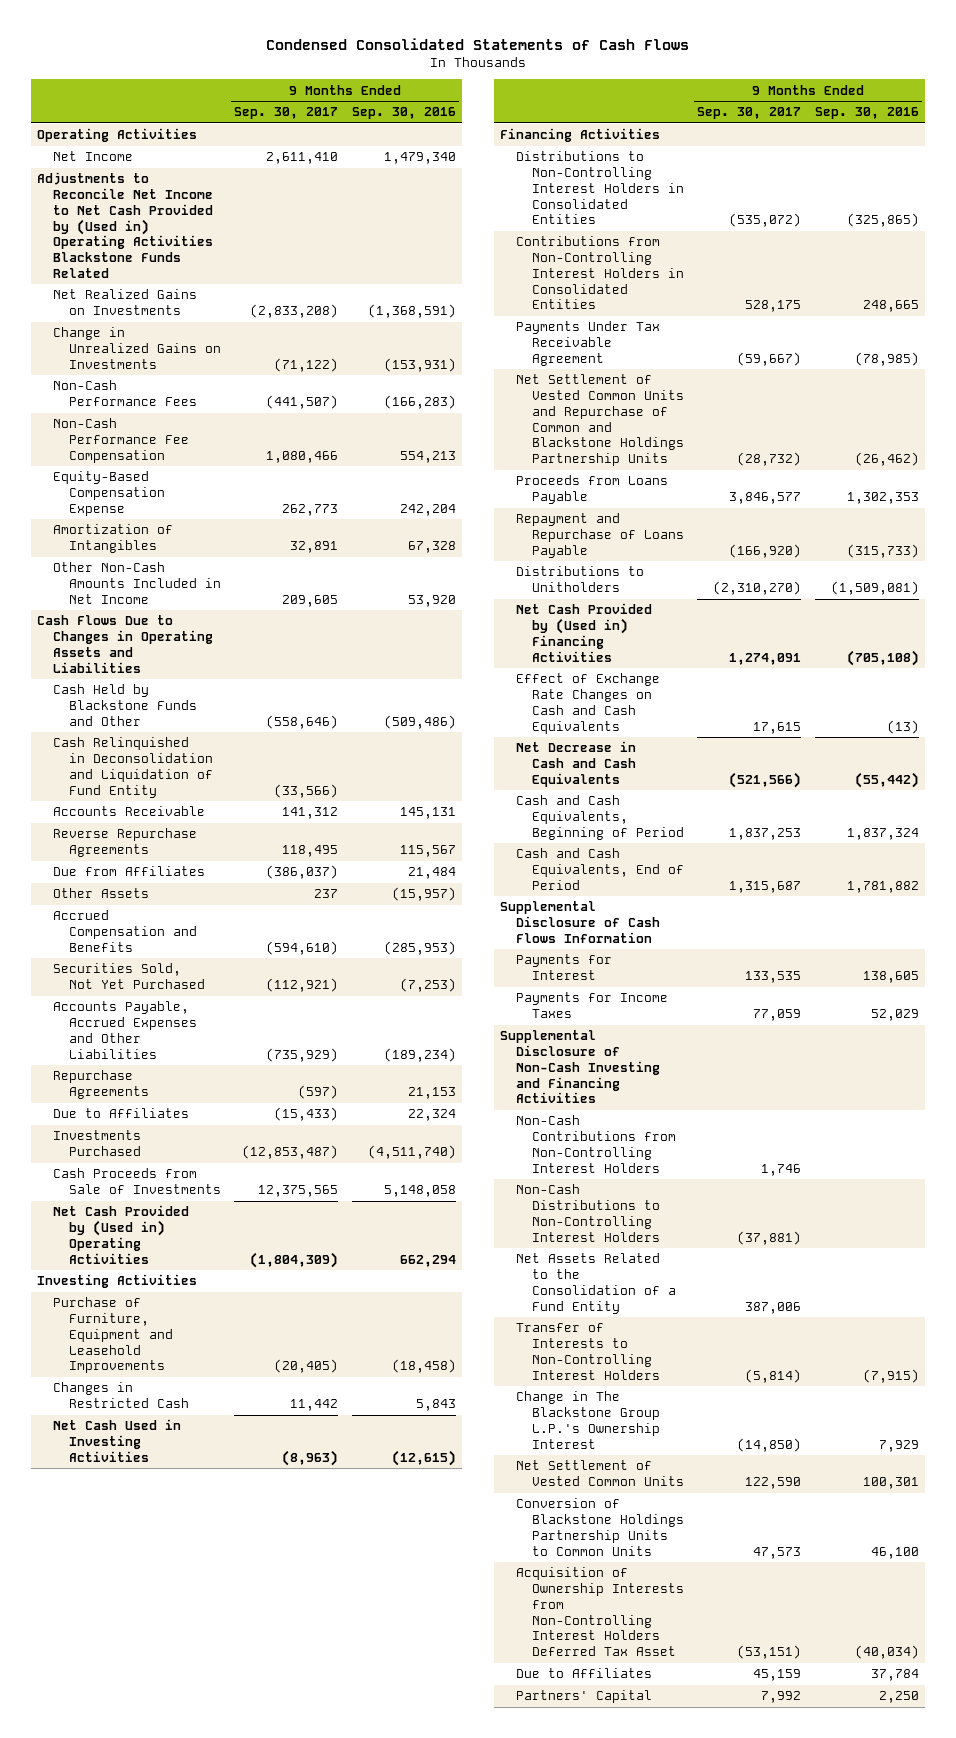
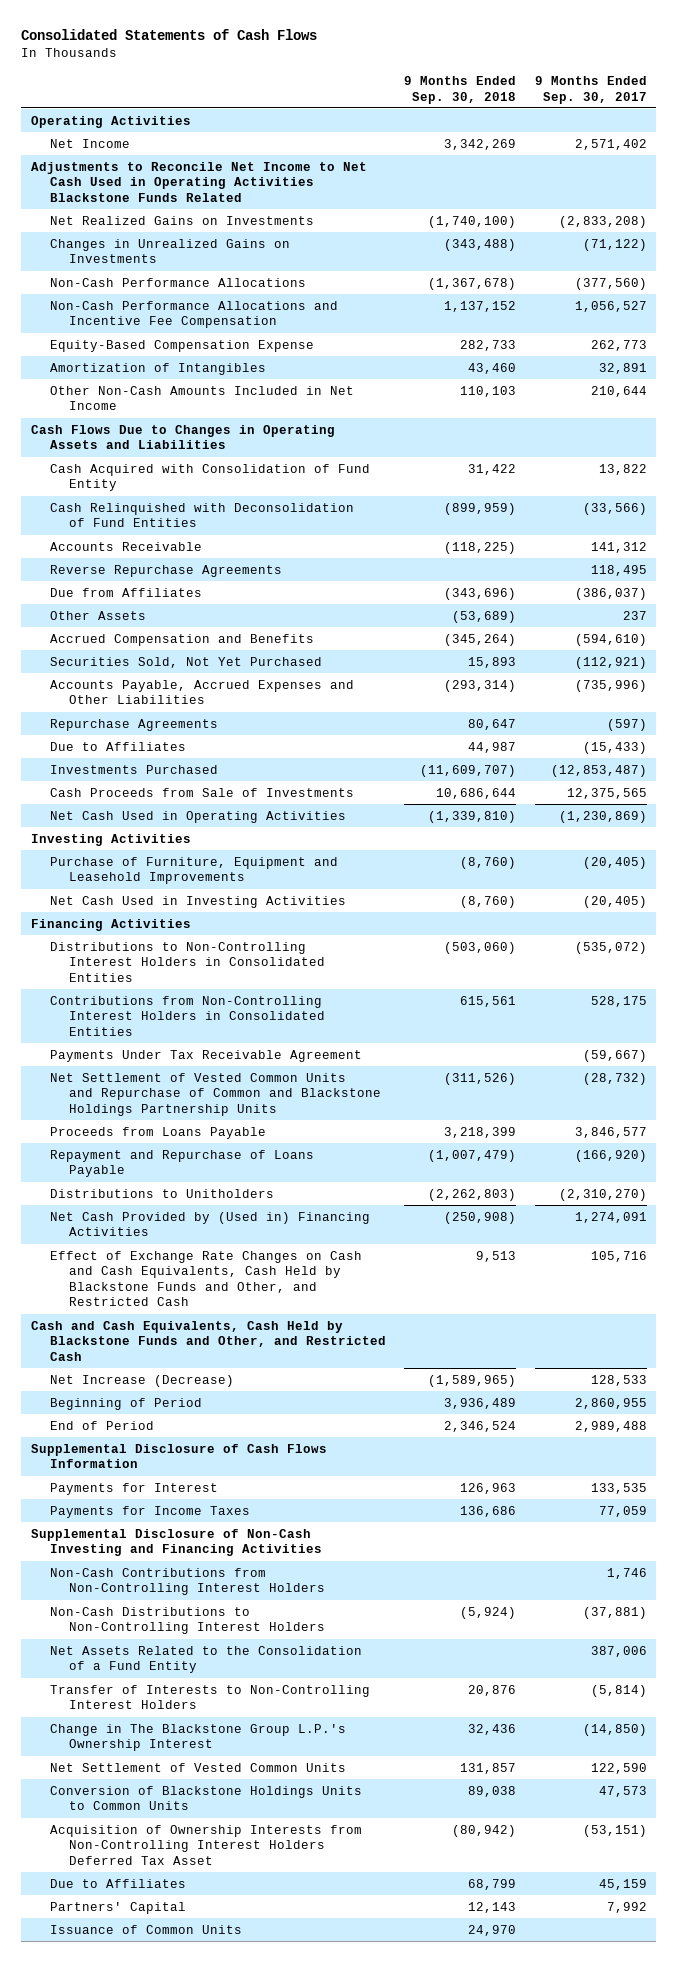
- Condensed Consolidated Statements of Cash Flows
+ Consolidated Statements of Cash Flows
- | 9 Months Ended Sep. 30, 2017 | 9 Months Ended Sep. 30, 2016
+ | 9 Months Ended Sep. 30, 2018 | 9 Months Ended Sep. 30, 2017
- Net Income | 2,611,410 | 1,479,340
- Adjustments to Reconcile Net Income to Net Cash Provided by (Used in) Operating Activities Blackstone Funds Related
+ Net Income | 3,342,269 | 2,571,402
+ Adjustments to Reconcile Net Income to Net Cash Used in Operating Activities Blackstone Funds Related
- Change in Unrealized Gains on Investments | (71,122) | (153,931)
- Non-Cash Performance Fees | (441,507) | (166,283)
- Non-Cash Performance Fee Compensation | 1,080,466 | 554,213
+ Changes in Unrealized Gains on Investments | (343,488) | (71,122)
+ Non-Cash Performance Allocations | (1,367,678) | (377,560)
+ Non-Cash Performance Allocations and Incentive Fee Compensation | 1,137,152 | 1,056,527
- Other Non-Cash Amounts Included in Net Income | 209,605 | 53,920
+ Other Non-Cash Amounts Included in Net Income | 110,103 | 210,644
- Cash Held by Blackstone Funds and Other | (558,646) | (509,486)
- Cash Relinquished in Deconsolidation and Liquidation of Fund Entity | (33,566) |
+ Cash Acquired with Consolidation of Fund Entity | 31,422 | 13,822
+ Cash Relinquished with Deconsolidation of Fund Entities | (899,959) | (33,566)
- Accounts Payable, Accrued Expenses and Other Liabilities | (735,929) | (189,234)
+ Accounts Payable, Accrued Expenses and Other Liabilities | (293,314) | (735,996)
- Net Cash Provided by (Used in) Operating Activities | (1,804,309) | 662,294
+ Net Cash Used in Operating Activities | (1,339,810) | (1,230,869)
- Changes in Restricted Cash | 11,442 | 5,843
- Net Cash Used in Investing Activities | (8,963) | (12,615)
+ Net Cash Used in Investing Activities | (8,760) | (20,405)
- Effect of Exchange Rate Changes on Cash and Cash Equivalents | 17,615 | (13)
- Net Decrease in Cash and Cash Equivalents | (521,566) | (55,442)
- Cash and Cash Equivalents, Beginning of Period | 1,837,253 | 1,837,324
- Cash and Cash Equivalents, End of Period | 1,315,687 | 1,781,882
+ Effect of Exchange Rate Changes on Cash and Cash Equivalents, Cash Held by Blackstone Funds and Other, and Restricted Cash | 9,513 | 105,716
+ Cash and Cash Equivalents, Cash Held by Blackstone Funds and Other, and Restricted Cash
+ Net Increase (Decrease) | (1,589,965) | 128,533
+ Beginning of Period | 3,936,489 | 2,860,955
+ End of Period | 2,346,524 | 2,989,488
- Conversion of Blackstone Holdings Partnership Units to Common Units | 47,573 | 46,100
+ Conversion of Blackstone Holdings Units to Common Units | 89,038 | 47,573
+ Issuance of Common Units | 24,970 |

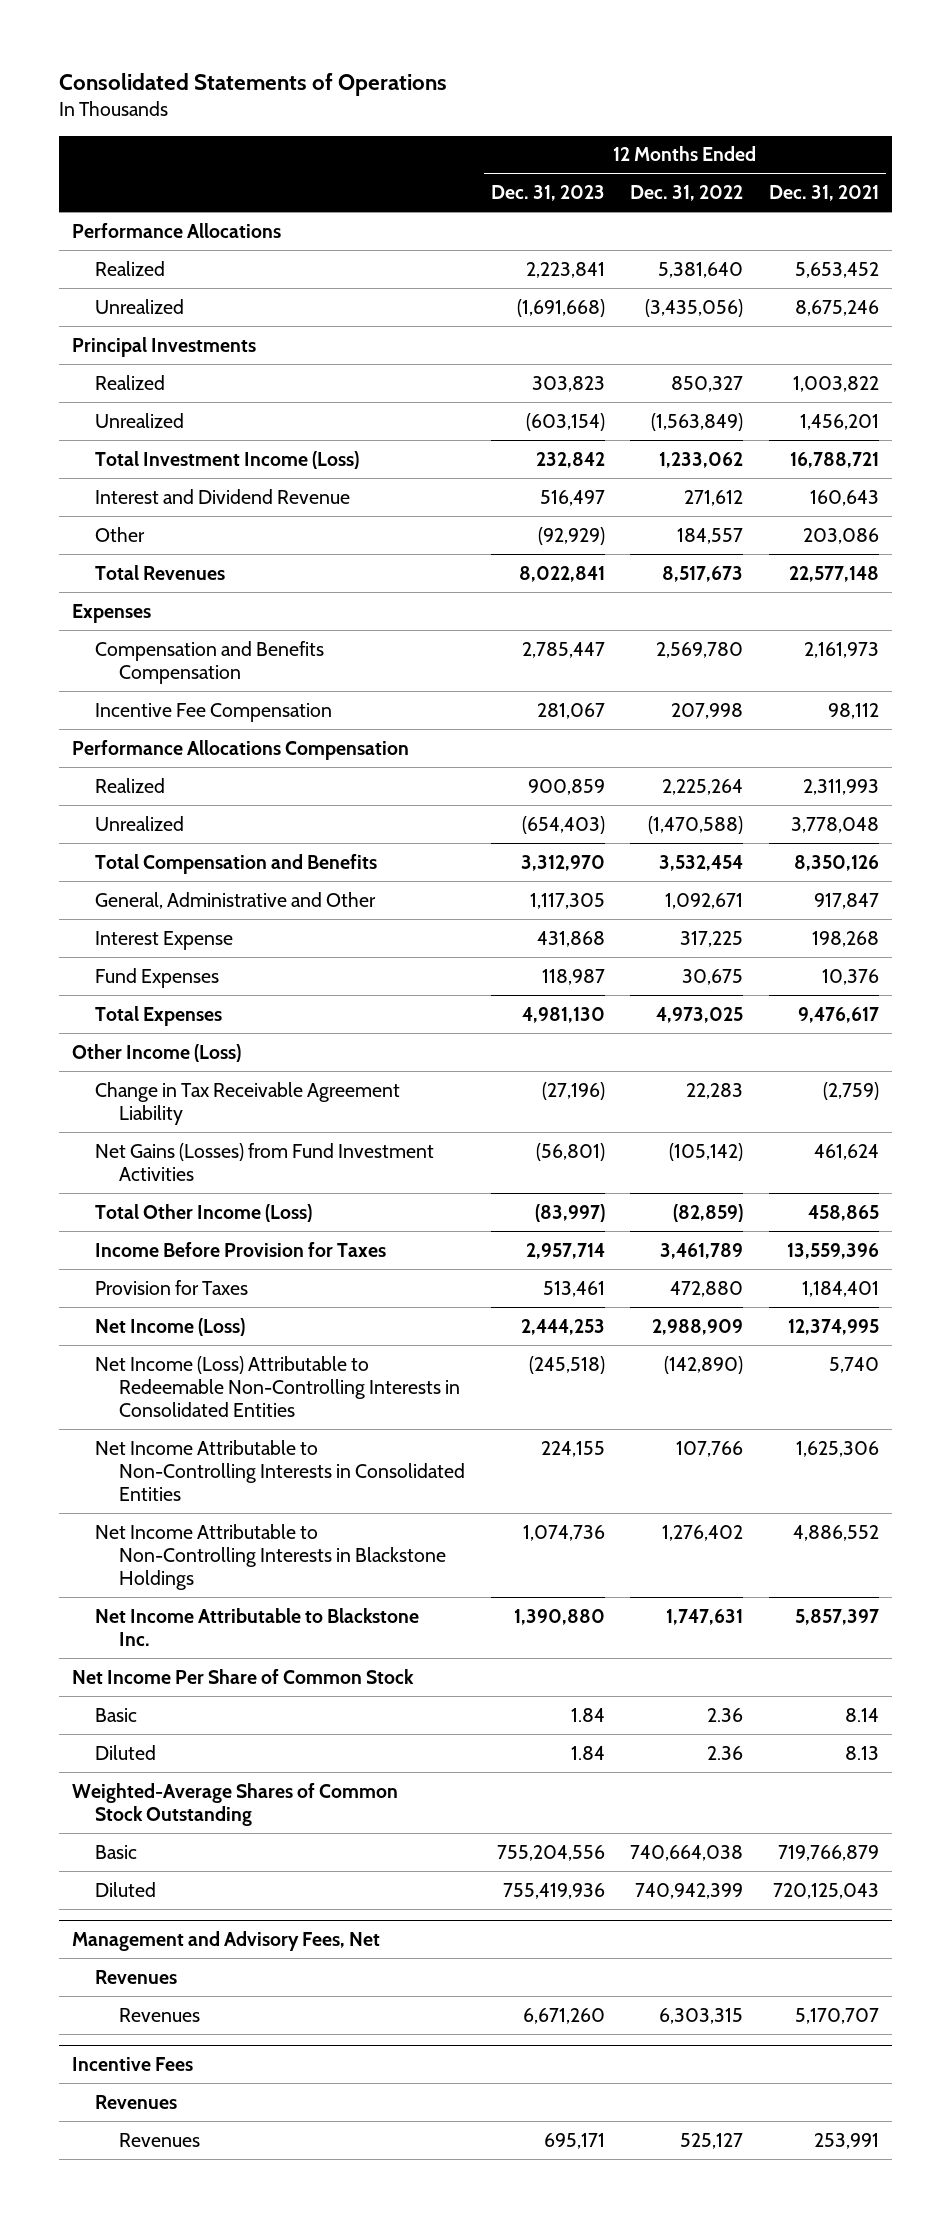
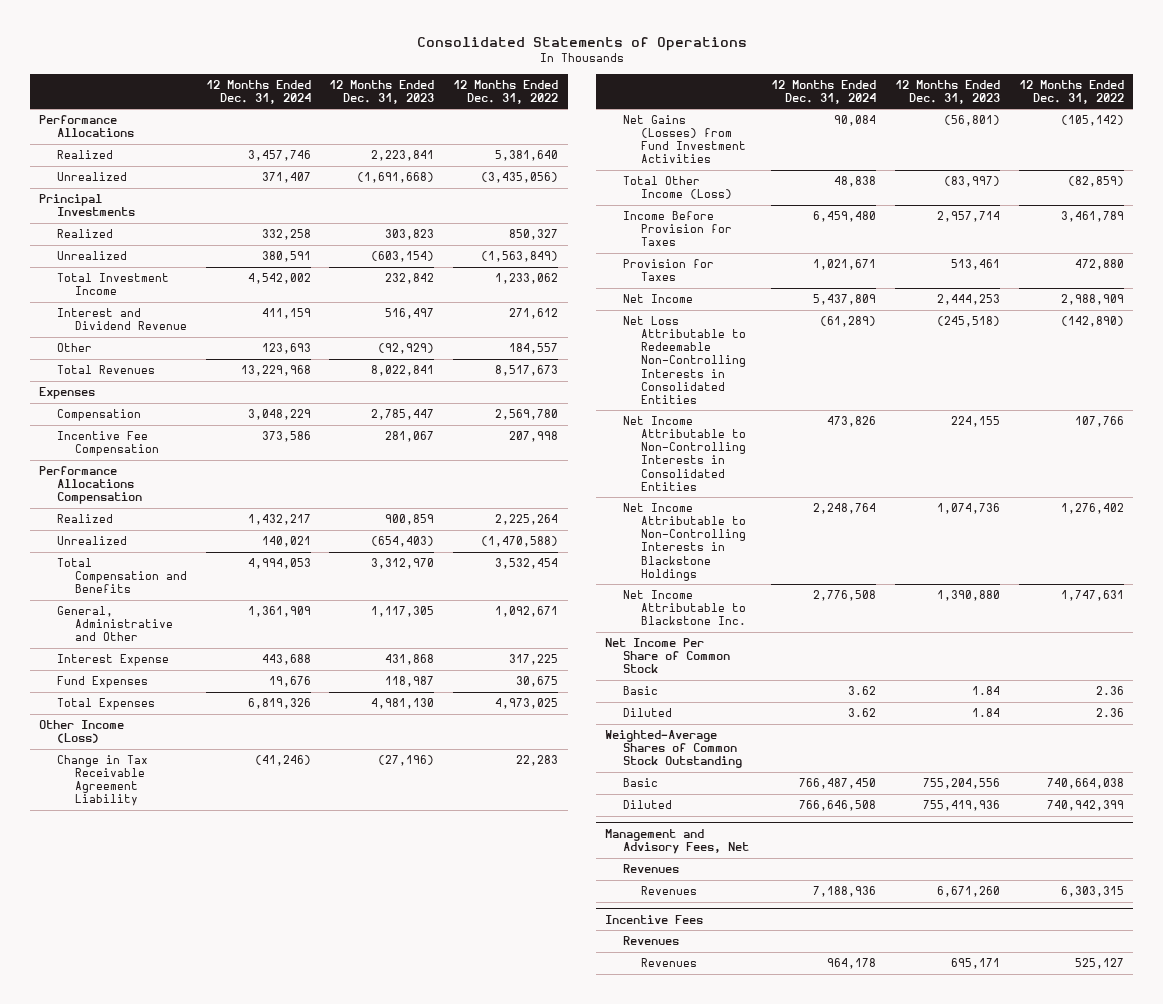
- | 12 Months Ended Dec. 31, 2023 | 12 Months Ended Dec. 31, 2022 | 12 Months Ended Dec. 31, 2021
+ | 12 Months Ended Dec. 31, 2024 | 12 Months Ended Dec. 31, 2023 | 12 Months Ended Dec. 31, 2022
- Total Investment Income (Loss) | 232,842 | 1,233,062 | 16,788,721
+ Total Investment Income | 4,542,002 | 232,842 | 1,233,062
- Compensation and Benefits Compensation | 2,785,447 | 2,569,780 | 2,161,973
+ Compensation | 3,048,229 | 2,785,447 | 2,569,780
- Net Income (Loss) | 2,444,253 | 2,988,909 | 12,374,995
- Net Income (Loss) Attributable to Redeemable Non-Controlling Interests in Consolidated Entities | (245,518) | (142,890) | 5,740
+ Net Income | 5,437,809 | 2,444,253 | 2,988,909
+ Net Loss Attributable to Redeemable Non-Controlling Interests in Consolidated Entities | (61,289) | (245,518) | (142,890)

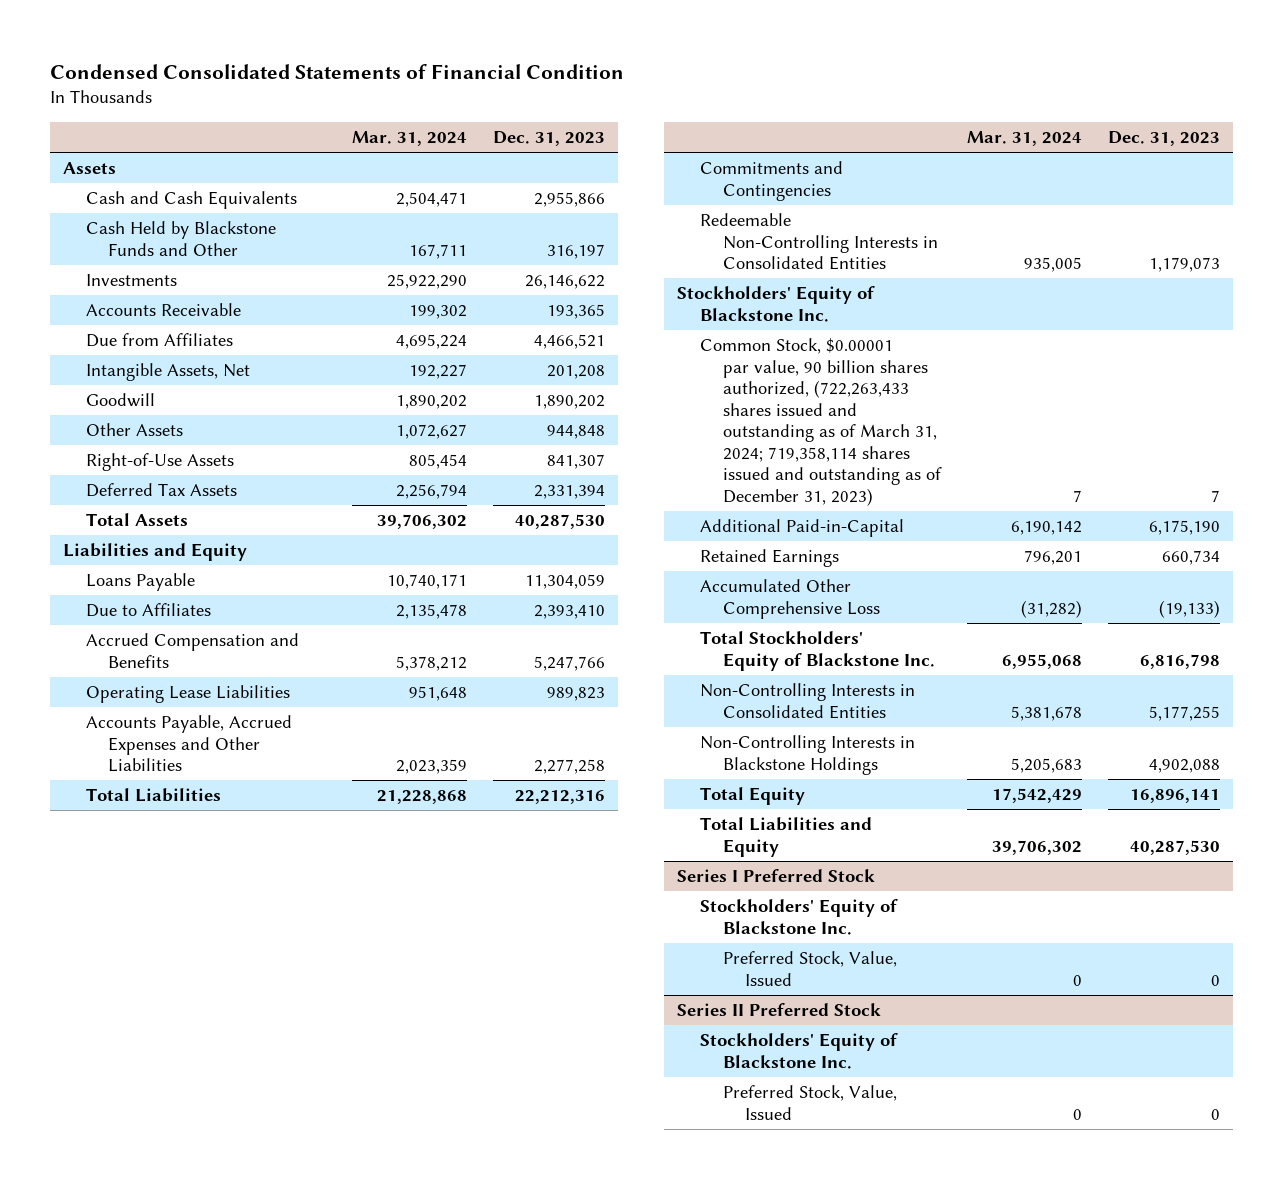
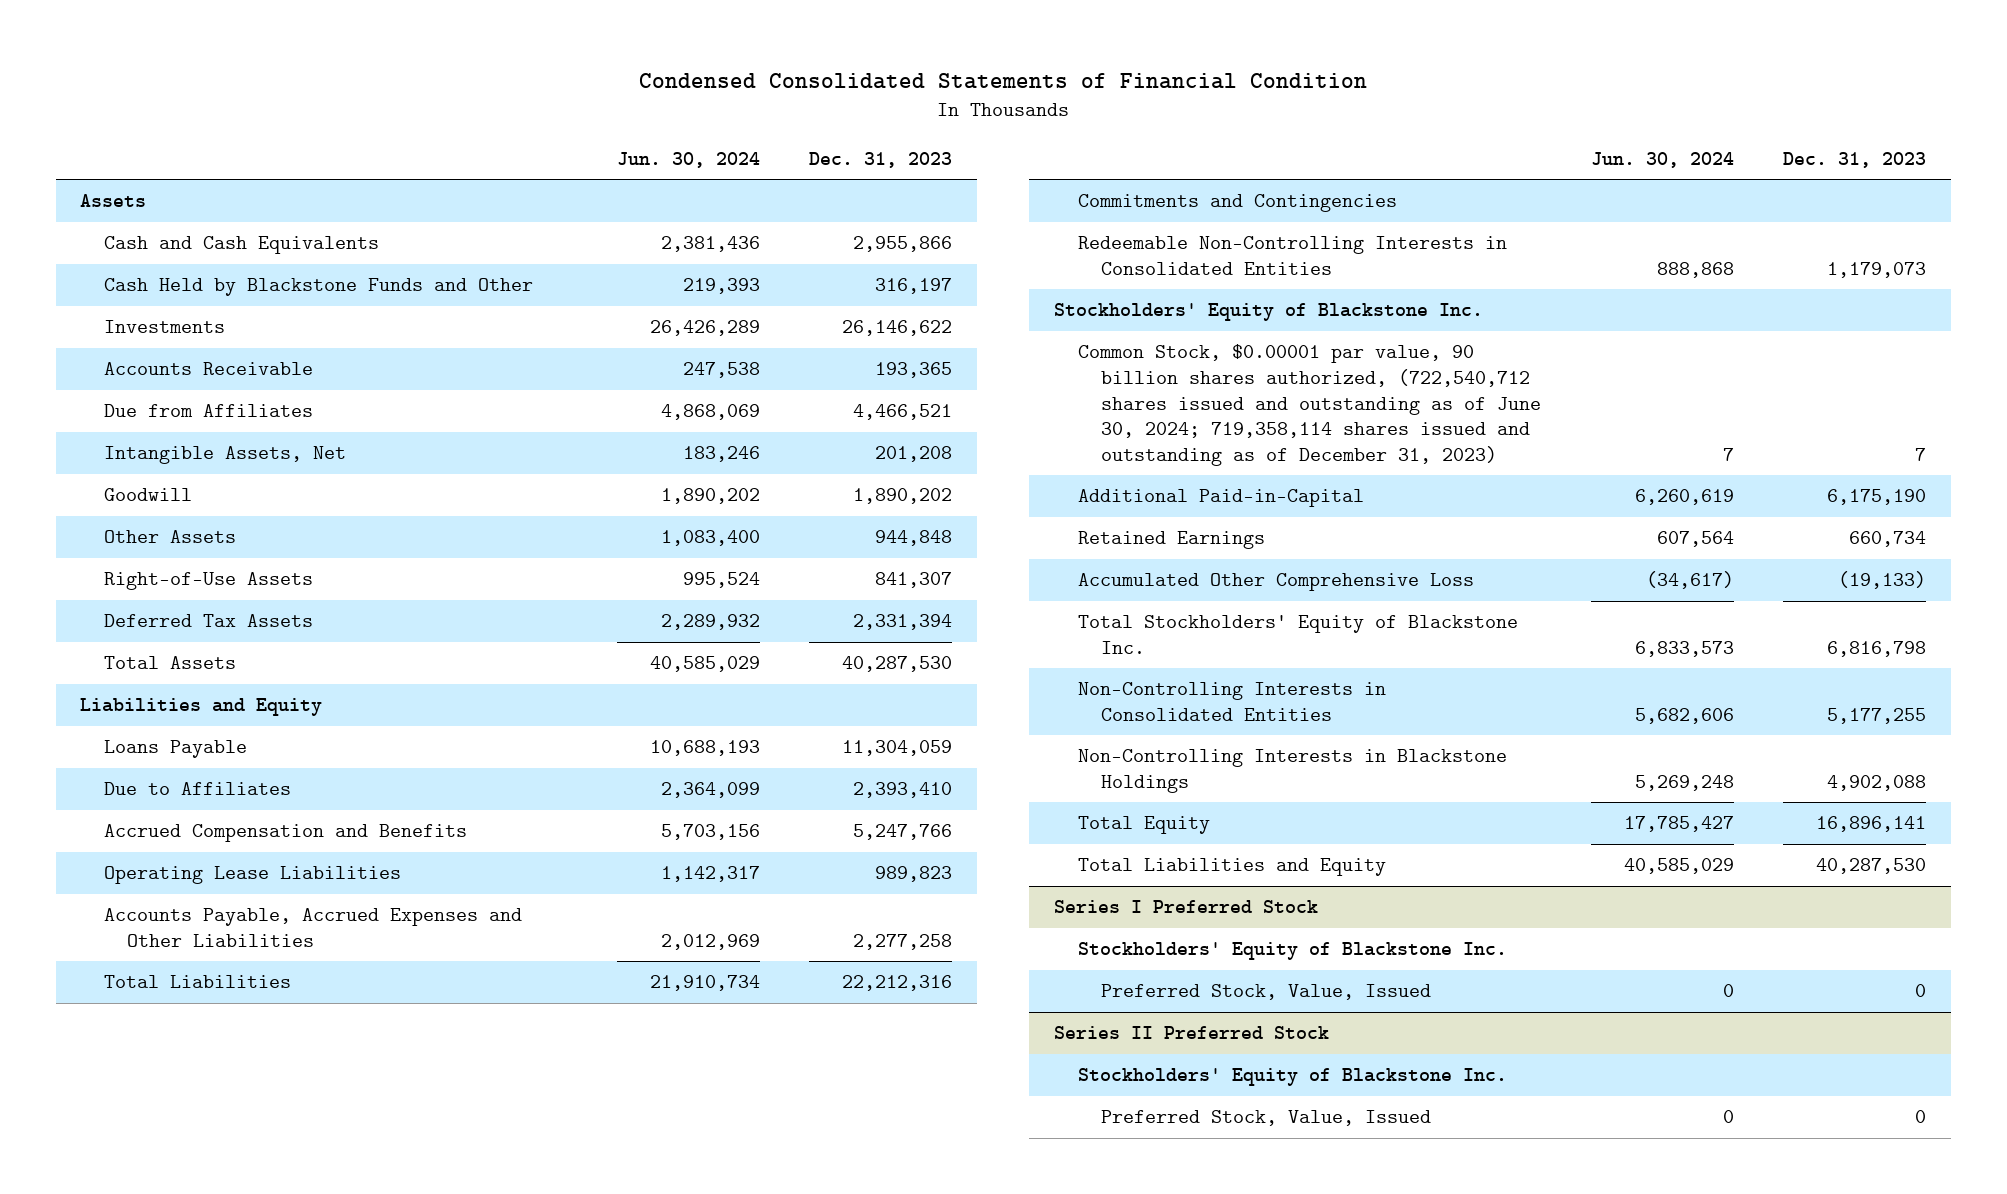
- | Mar. 31, 2024 | Dec. 31, 2023
+ | Jun. 30, 2024 | Dec. 31, 2023
- Common Stock, $0.00001 par value, 90 billion shares authorized, (722,263,433 shares issued and outstanding as of March 31, 2024; 719,358,114 shares issued and outstanding as of December 31, 2023) | 7 | 7
+ Common Stock, $0.00001 par value, 90 billion shares authorized, (722,540,712 shares issued and outstanding as of June 30, 2024; 719,358,114 shares issued and outstanding as of December 31, 2023) | 7 | 7

